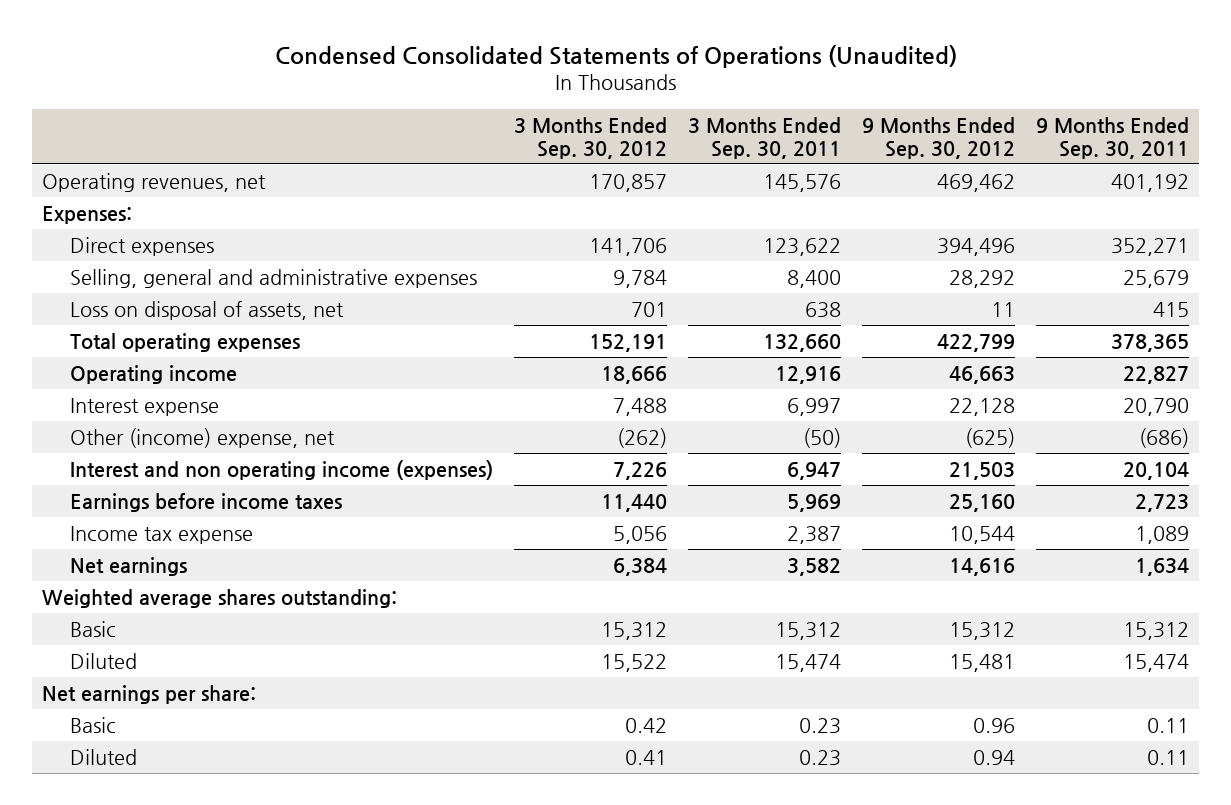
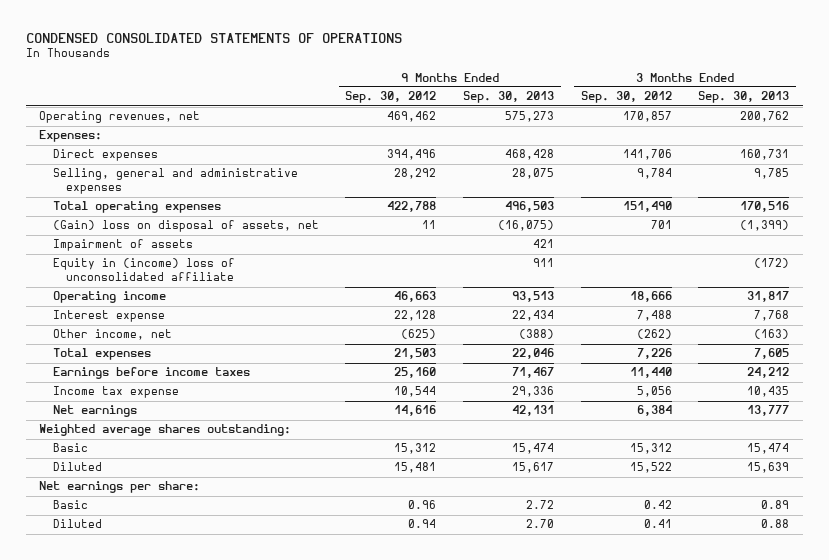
- Condensed Consolidated Statements of Operations (Unaudited)
+ CONDENSED CONSOLIDATED STATEMENTS OF OPERATIONS
- | 3 Months Ended Sep. 30, 2012 | 3 Months Ended Sep. 30, 2011 | 9 Months Ended Sep. 30, 2012 | 9 Months Ended Sep. 30, 2011
+ | 9 Months Ended Sep. 30, 2012 | 9 Months Ended Sep. 30, 2013 | 3 Months Ended Sep. 30, 2012 | 3 Months Ended Sep. 30, 2013
- Loss on disposal of assets, net | 701 | 638 | 11 | 415
- Total operating expenses | 152,191 | 132,660 | 422,799 | 378,365
+ Total operating expenses | 422,788 | 496,503 | 151,490 | 170,516
+ (Gain) loss on disposal of assets, net | 11 | (16,075) | 701 | (1,399)
+ Impairment of assets | | 421 | |
+ Equity in (income) loss of unconsolidated affiliate | | 911 | | (172)
- Other (income) expense, net | (262) | (50) | (625) | (686)
- Interest and non operating income (expenses) | 7,226 | 6,947 | 21,503 | 20,104
+ Other income, net | (625) | (388) | (262) | (163)
+ Total expenses | 21,503 | 22,046 | 7,226 | 7,605

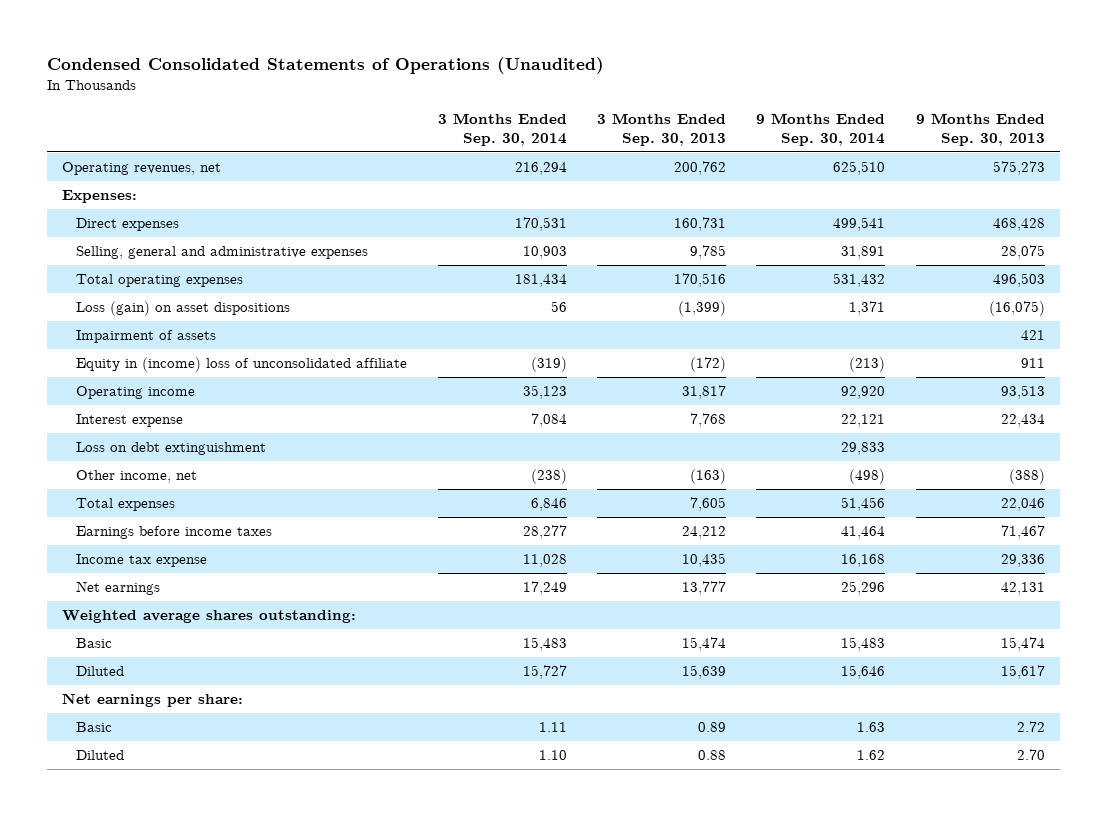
- CONDENSED CONSOLIDATED STATEMENTS OF OPERATIONS
+ Condensed Consolidated Statements of Operations (Unaudited)
- | 9 Months Ended Sep. 30, 2012 | 9 Months Ended Sep. 30, 2013 | 3 Months Ended Sep. 30, 2012 | 3 Months Ended Sep. 30, 2013
+ | 3 Months Ended Sep. 30, 2014 | 3 Months Ended Sep. 30, 2013 | 9 Months Ended Sep. 30, 2014 | 9 Months Ended Sep. 30, 2013
- (Gain) loss on disposal of assets, net | 11 | (16,075) | 701 | (1,399)
+ Loss (gain) on asset dispositions | 56 | (1,399) | 1,371 | (16,075)
+ Loss on debt extinguishment | | | 29,833 |

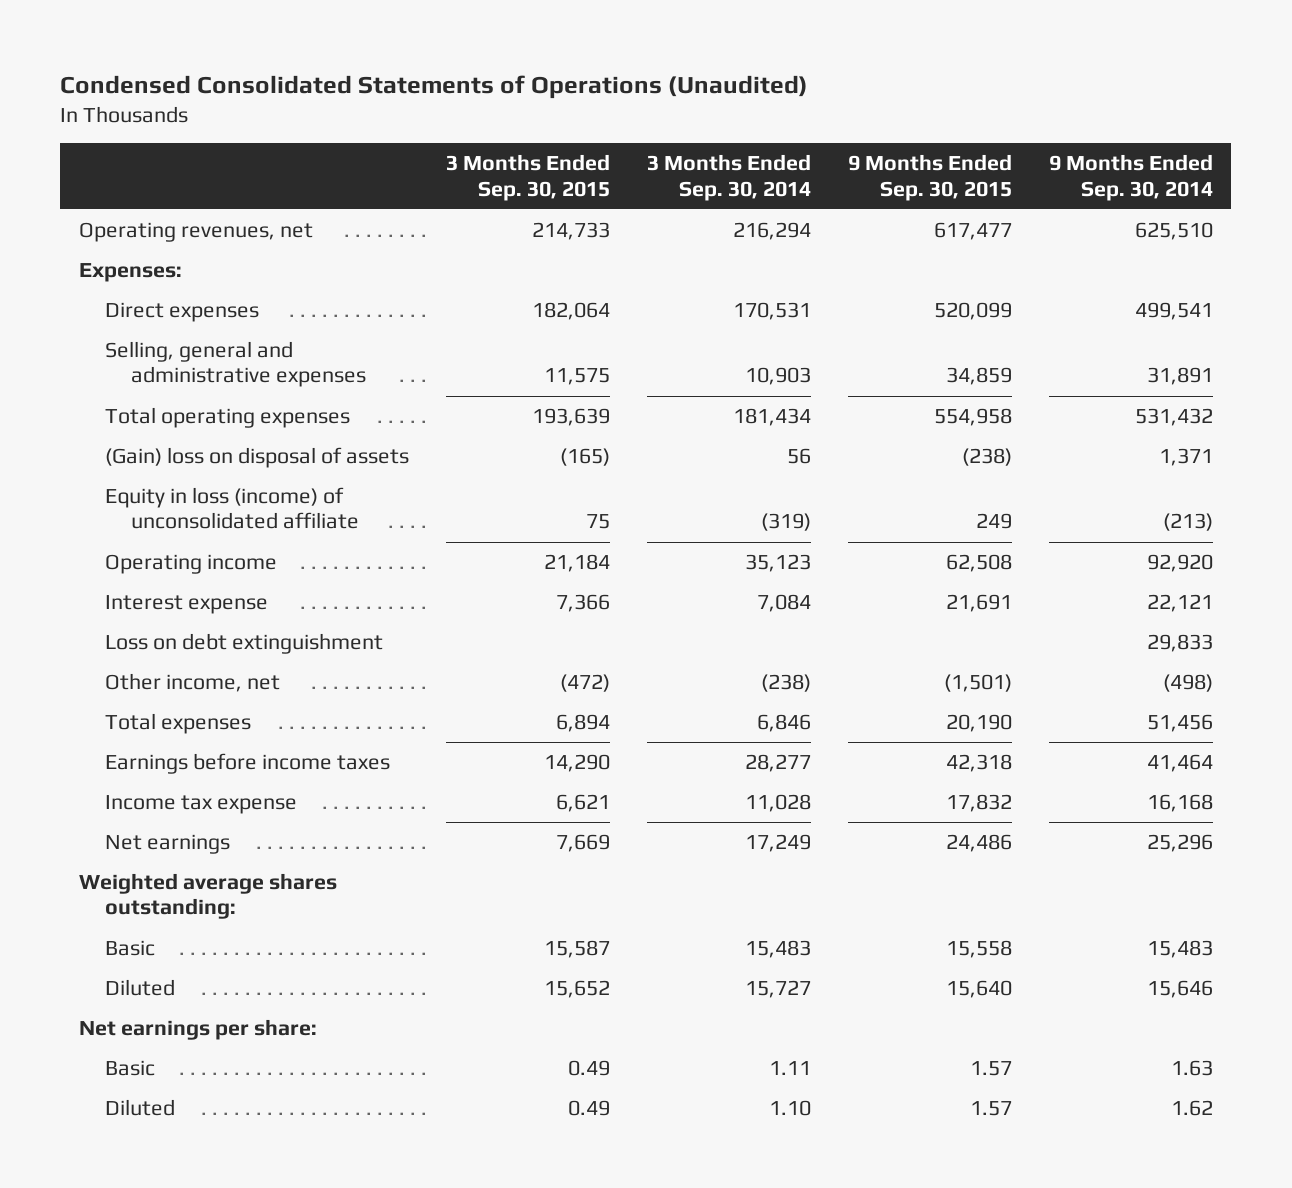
- | 3 Months Ended Sep. 30, 2014 | 3 Months Ended Sep. 30, 2013 | 9 Months Ended Sep. 30, 2014 | 9 Months Ended Sep. 30, 2013
+ | 3 Months Ended Sep. 30, 2015 | 3 Months Ended Sep. 30, 2014 | 9 Months Ended Sep. 30, 2015 | 9 Months Ended Sep. 30, 2014
- Loss (gain) on asset dispositions | 56 | (1,399) | 1,371 | (16,075)
- Impairment of assets | | | | 421
- Equity in (income) loss of unconsolidated affiliate | (319) | (172) | (213) | 911
+ (Gain) loss on disposal of assets | (165) | 56 | (238) | 1,371
+ Equity in loss (income) of unconsolidated affiliate | 75 | (319) | 249 | (213)

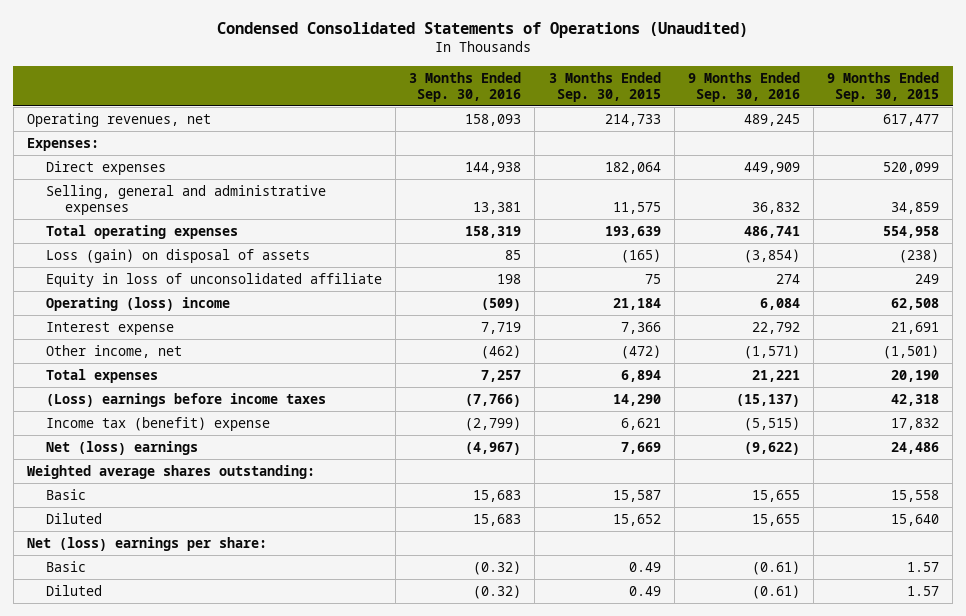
- | 3 Months Ended Sep. 30, 2015 | 3 Months Ended Sep. 30, 2014 | 9 Months Ended Sep. 30, 2015 | 9 Months Ended Sep. 30, 2014
+ | 3 Months Ended Sep. 30, 2016 | 3 Months Ended Sep. 30, 2015 | 9 Months Ended Sep. 30, 2016 | 9 Months Ended Sep. 30, 2015
- (Gain) loss on disposal of assets | (165) | 56 | (238) | 1,371
- Equity in loss (income) of unconsolidated affiliate | 75 | (319) | 249 | (213)
- Operating income | 21,184 | 35,123 | 62,508 | 92,920
+ Loss (gain) on disposal of assets | 85 | (165) | (3,854) | (238)
+ Equity in loss of unconsolidated affiliate | 198 | 75 | 274 | 249
+ Operating (loss) income | (509) | 21,184 | 6,084 | 62,508
- Loss on debt extinguishment | | | | 29,833
- Earnings before income taxes | 14,290 | 28,277 | 42,318 | 41,464
- Income tax expense | 6,621 | 11,028 | 17,832 | 16,168
- Net earnings | 7,669 | 17,249 | 24,486 | 25,296
+ (Loss) earnings before income taxes | (7,766) | 14,290 | (15,137) | 42,318
+ Income tax (benefit) expense | (2,799) | 6,621 | (5,515) | 17,832
+ Net (loss) earnings | (4,967) | 7,669 | (9,622) | 24,486
- Net earnings per share:
+ Net (loss) earnings per share:

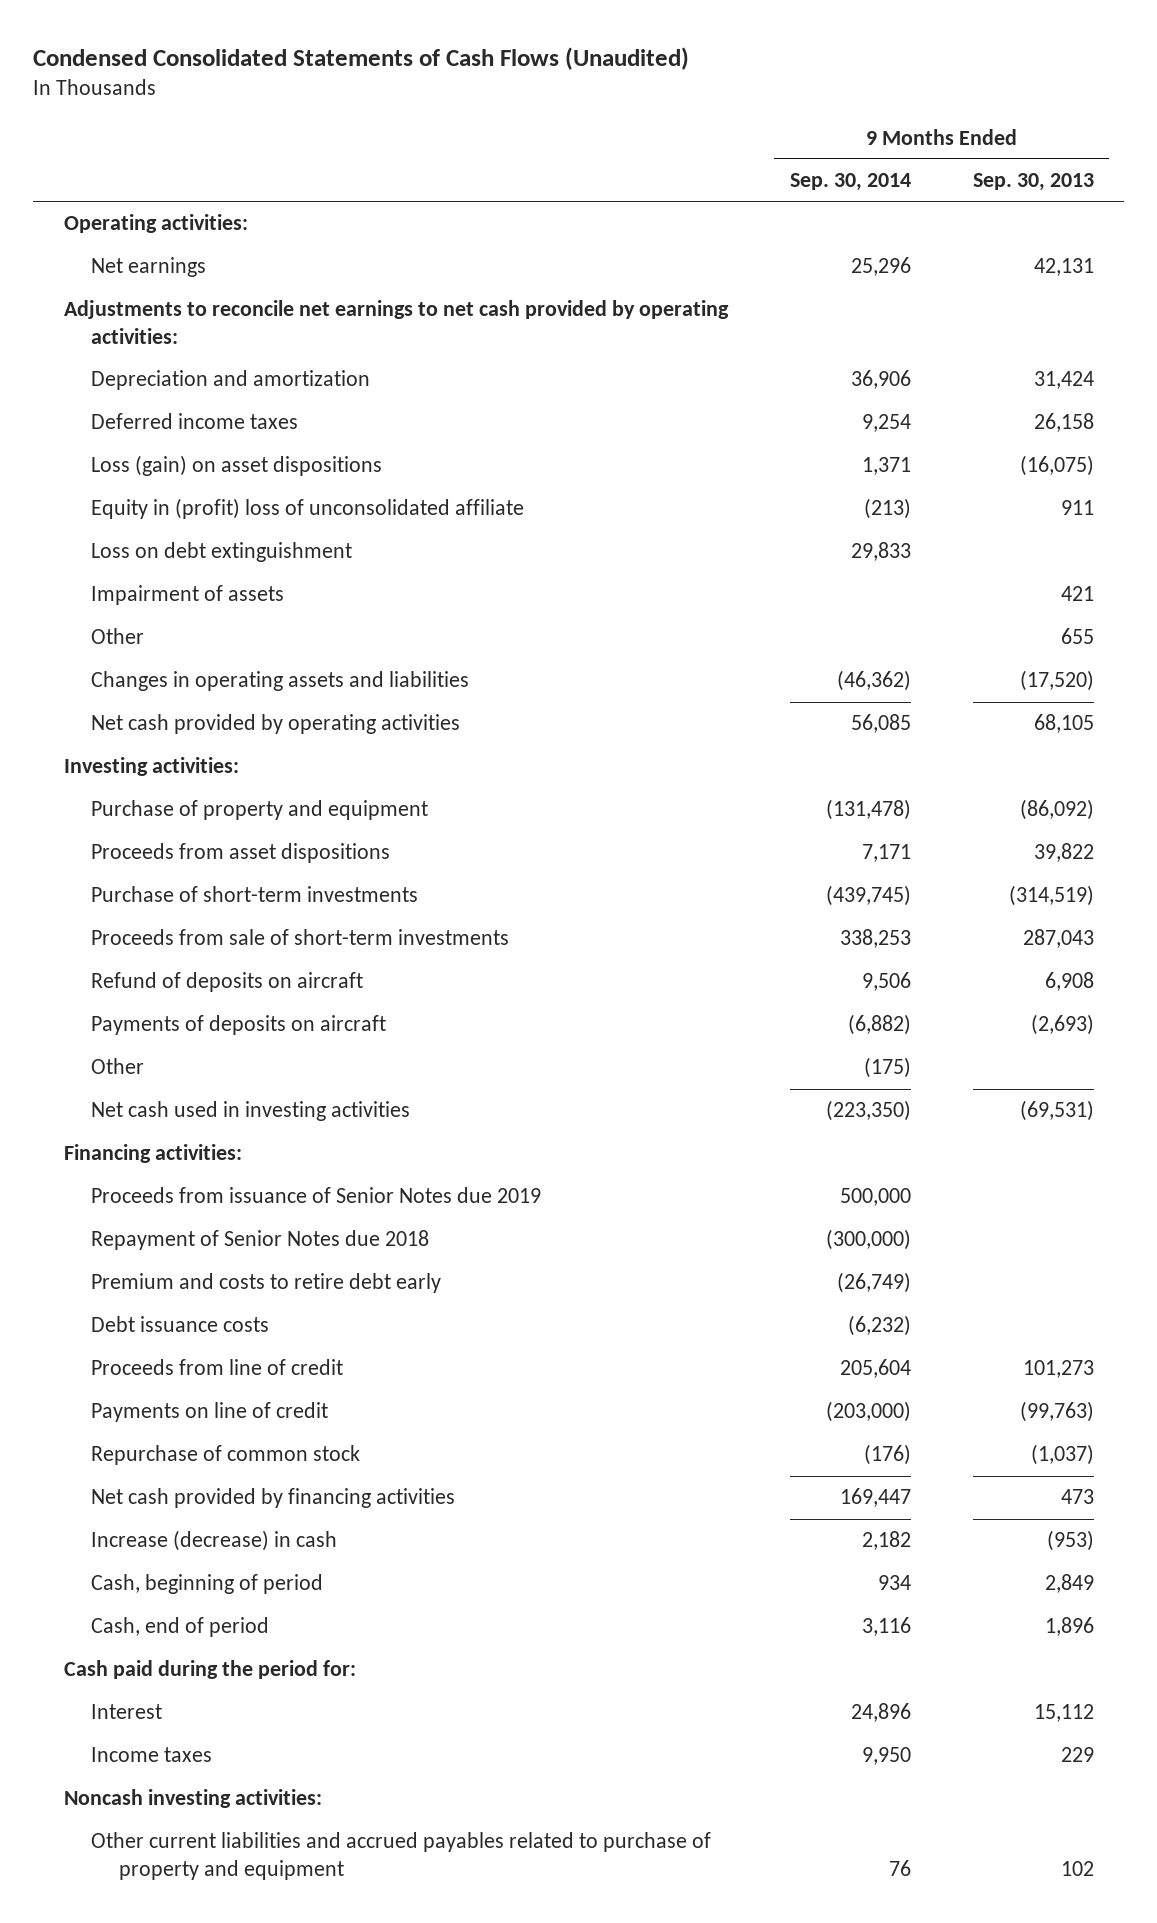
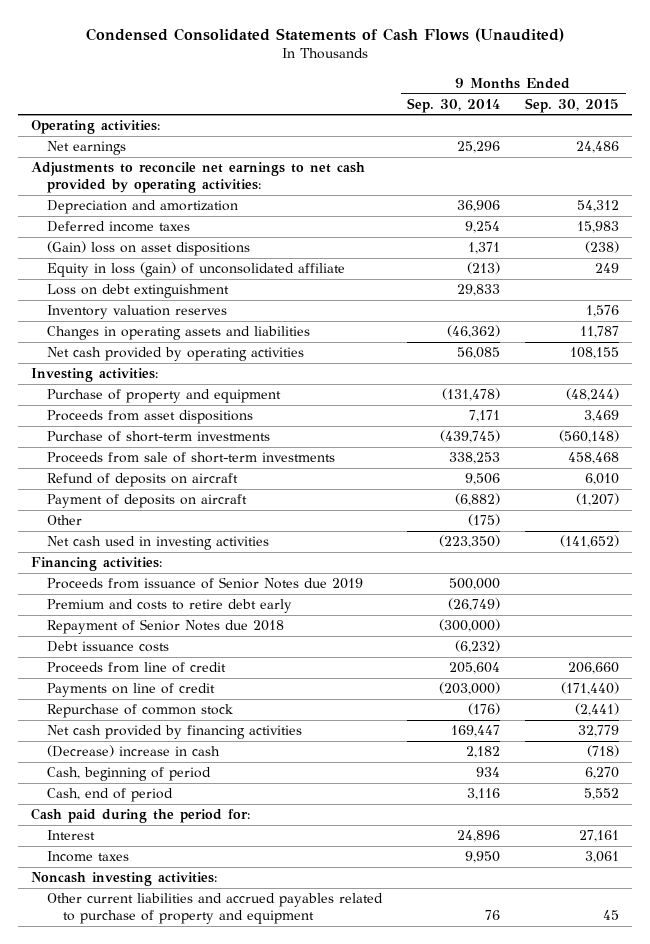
- | 9 Months Ended Sep. 30, 2014 | 9 Months Ended Sep. 30, 2013
+ | 9 Months Ended Sep. 30, 2014 | 9 Months Ended Sep. 30, 2015
- Loss (gain) on asset dispositions | 1,371 | (16,075)
- Equity in (profit) loss of unconsolidated affiliate | (213) | 911
+ (Gain) loss on asset dispositions | 1,371 | (238)
+ Equity in loss (gain) of unconsolidated affiliate | (213) | 249
- Impairment of assets | | 421
- Other | | 655
+ Inventory valuation reserves | | 1,576
- Payments of deposits on aircraft | (6,882) | (2,693)
+ Payment of deposits on aircraft | (6,882) | (1,207)
moved down: Repayment of Senior Notes due 2018 | (300,000) |
- Increase (decrease) in cash | 2,182 | (953)
+ (Decrease) increase in cash | 2,182 | (718)

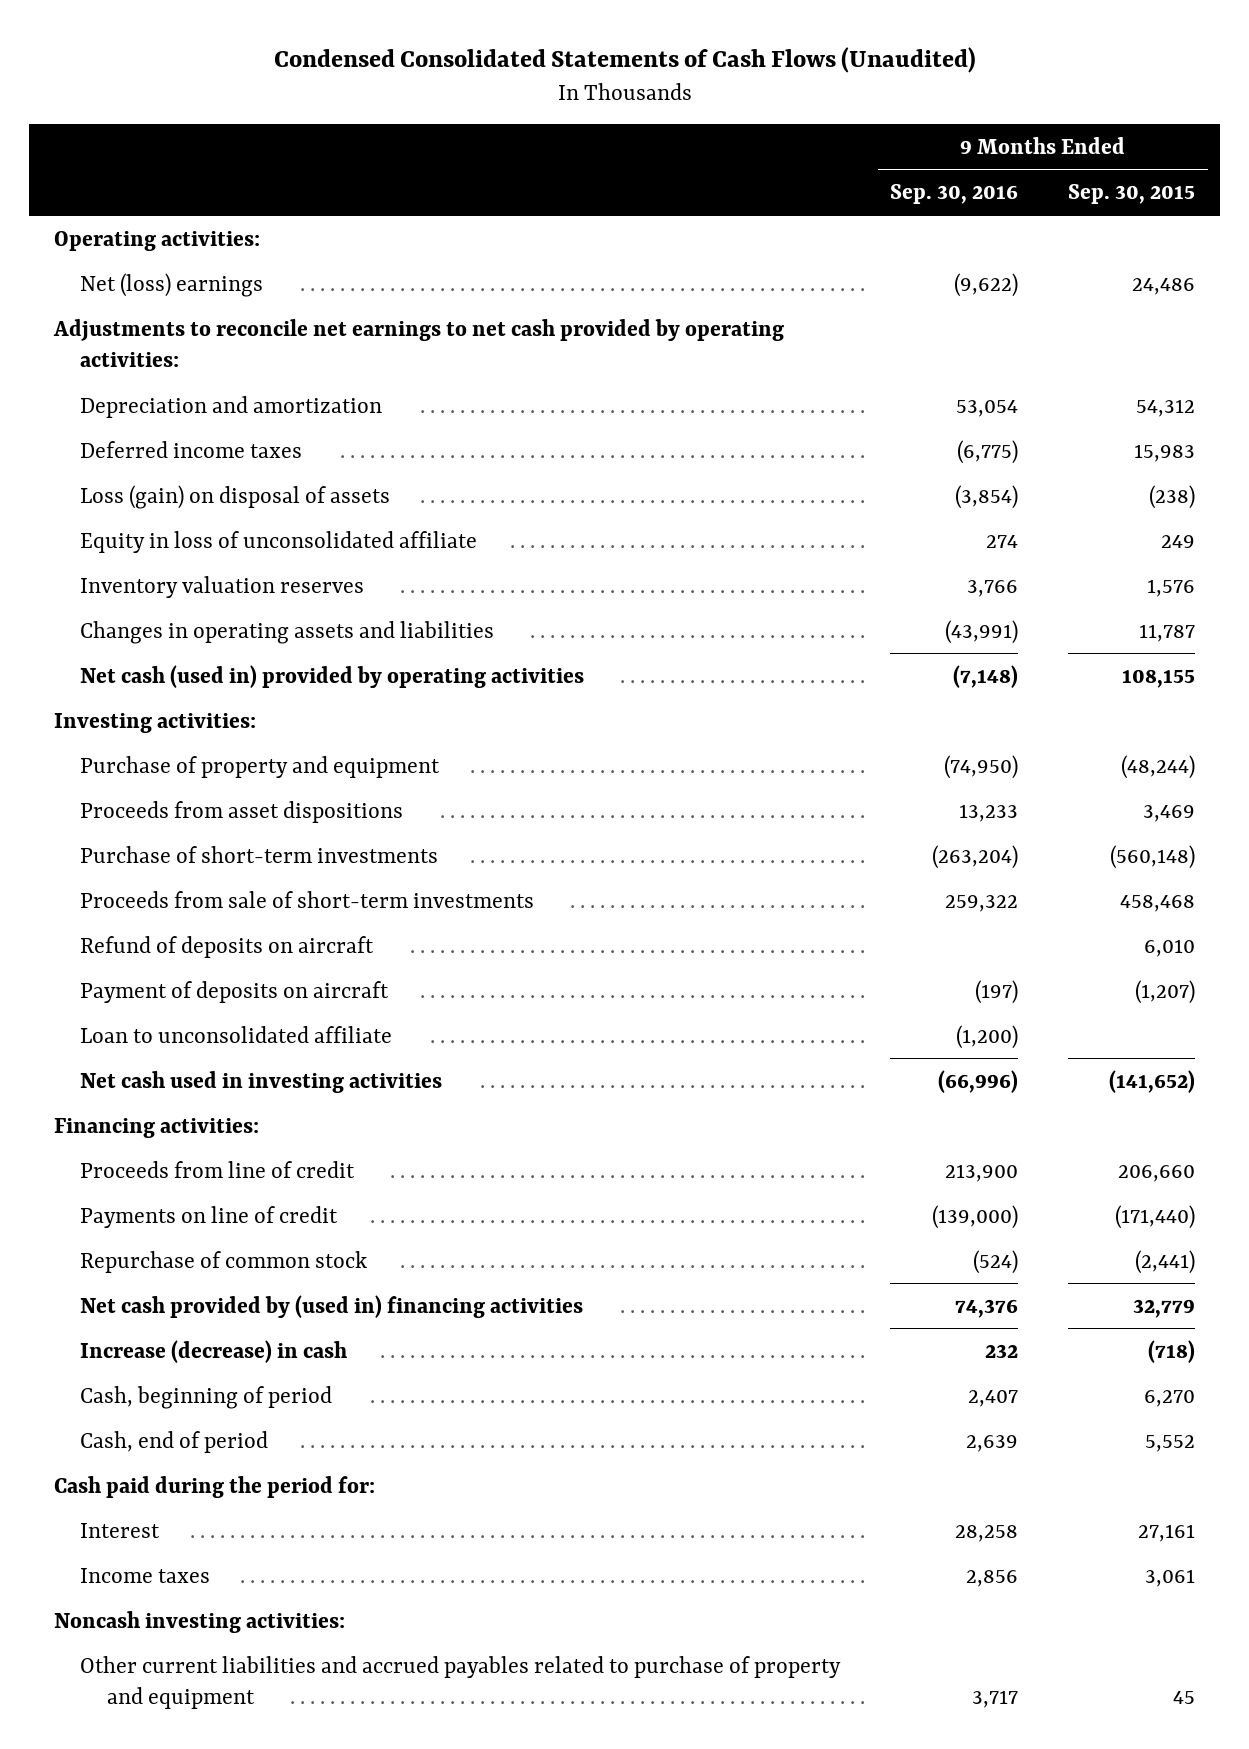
- | 9 Months Ended Sep. 30, 2014 | 9 Months Ended Sep. 30, 2015
+ | 9 Months Ended Sep. 30, 2016 | 9 Months Ended Sep. 30, 2015
- Net earnings | 25,296 | 24,486
+ Net (loss) earnings | (9,622) | 24,486
- (Gain) loss on asset dispositions | 1,371 | (238)
- Equity in loss (gain) of unconsolidated affiliate | (213) | 249
- Loss on debt extinguishment | 29,833 |
+ Loss (gain) on disposal of assets | (3,854) | (238)
+ Equity in loss of unconsolidated affiliate | 274 | 249
- Net cash provided by operating activities | 56,085 | 108,155
+ Net cash (used in) provided by operating activities | (7,148) | 108,155
- Other | (175) |
+ Loan to unconsolidated affiliate | (1,200) |
- Proceeds from issuance of Senior Notes due 2019 | 500,000 |
- Premium and costs to retire debt early | (26,749) |
- Repayment of Senior Notes due 2018 | (300,000) |
- Debt issuance costs | (6,232) |
- Net cash provided by financing activities | 169,447 | 32,779
- (Decrease) increase in cash | 2,182 | (718)
+ Net cash provided by (used in) financing activities | 74,376 | 32,779
+ Increase (decrease) in cash | 232 | (718)

